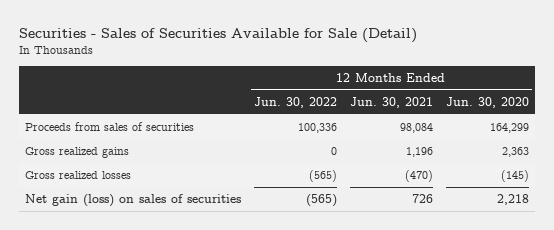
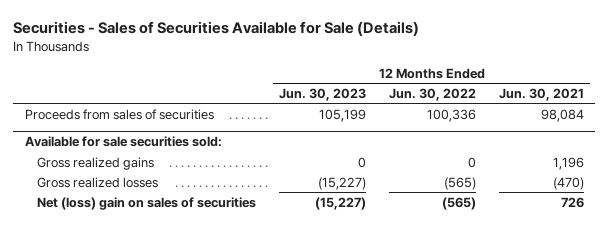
- Securities - Sales of Securities Available for Sale (Detail)
+ Securities - Sales of Securities Available for Sale (Details)
- | 12 Months Ended Jun. 30, 2022 | 12 Months Ended Jun. 30, 2021 | 12 Months Ended Jun. 30, 2020
+ | 12 Months Ended Jun. 30, 2023 | 12 Months Ended Jun. 30, 2022 | 12 Months Ended Jun. 30, 2021
+ Available for sale securities sold:
- Net gain (loss) on sales of securities | (565) | 726 | 2,218
+ Net (loss) gain on sales of securities | (15,227) | (565) | 726

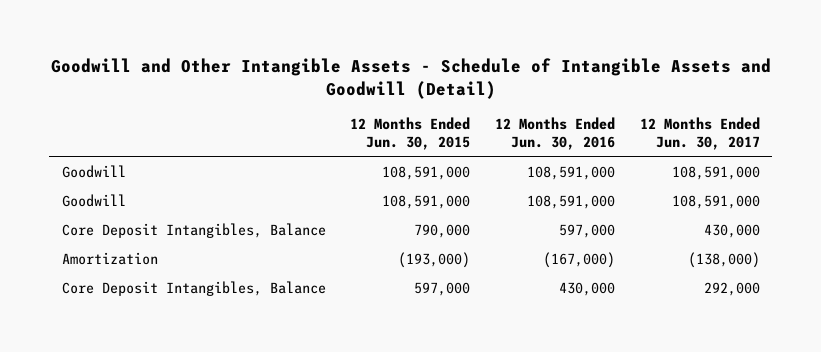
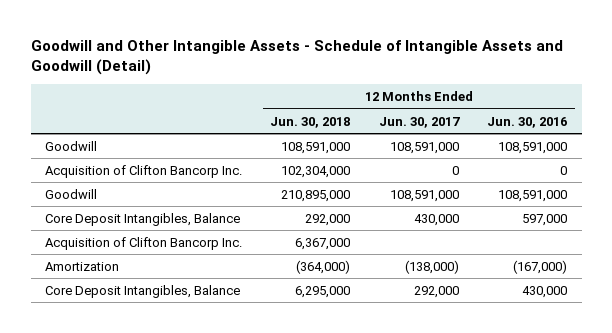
- | 12 Months Ended Jun. 30, 2015 | 12 Months Ended Jun. 30, 2016 | 12 Months Ended Jun. 30, 2017
+ | 12 Months Ended Jun. 30, 2018 | 12 Months Ended Jun. 30, 2017 | 12 Months Ended Jun. 30, 2016
+ Acquisition of Clifton Bancorp Inc. | 102,304,000 | 0 | 0
+ Acquisition of Clifton Bancorp Inc. | 6,367,000 | |

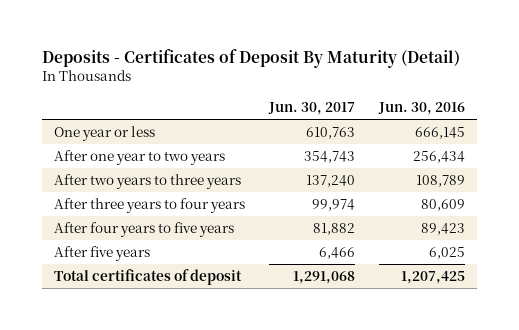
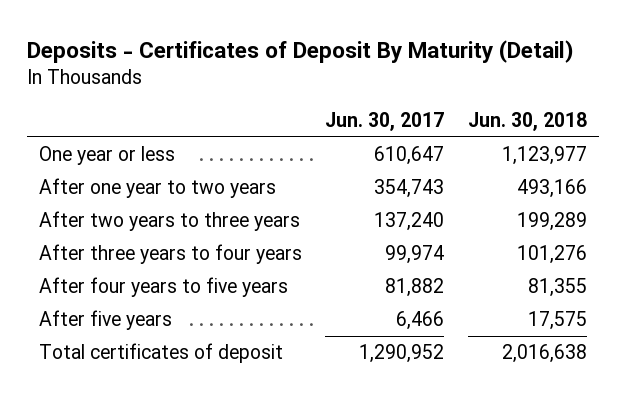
- | Jun. 30, 2017 | Jun. 30, 2016
+ | Jun. 30, 2017 | Jun. 30, 2018
- One year or less | 610,763 | 666,145
+ One year or less | 610,647 | 1,123,977
- Total certificates of deposit | 1,291,068 | 1,207,425
+ Total certificates of deposit | 1,290,952 | 2,016,638

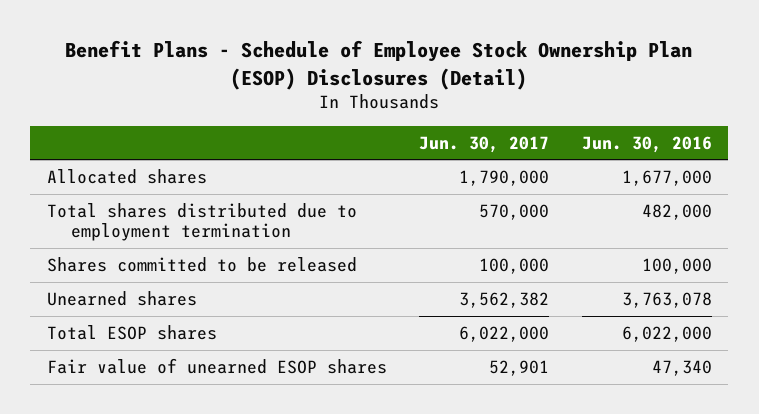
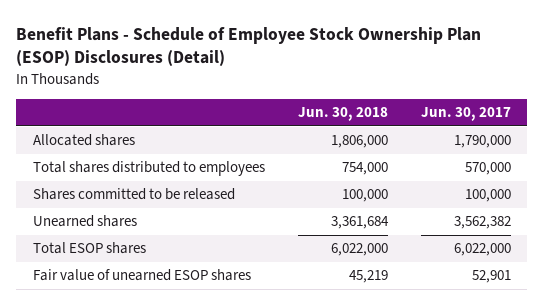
- | Jun. 30, 2017 | Jun. 30, 2016
+ | Jun. 30, 2018 | Jun. 30, 2017
- Total shares distributed due to employment termination | 570,000 | 482,000
+ Total shares distributed to employees | 754,000 | 570,000

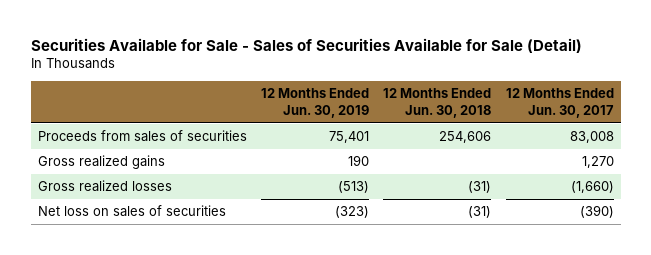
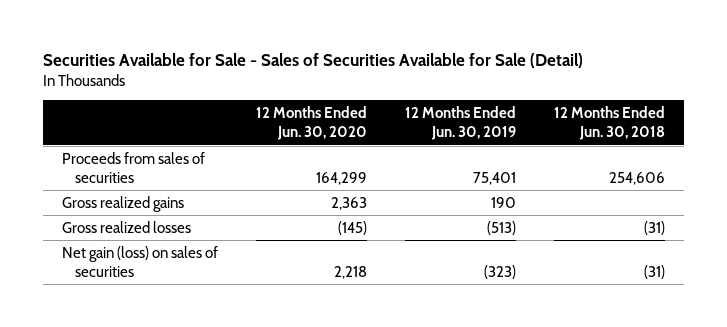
- | 12 Months Ended Jun. 30, 2019 | 12 Months Ended Jun. 30, 2018 | 12 Months Ended Jun. 30, 2017
+ | 12 Months Ended Jun. 30, 2020 | 12 Months Ended Jun. 30, 2019 | 12 Months Ended Jun. 30, 2018
- Net loss on sales of securities | (323) | (31) | (390)
+ Net gain (loss) on sales of securities | 2,218 | (323) | (31)

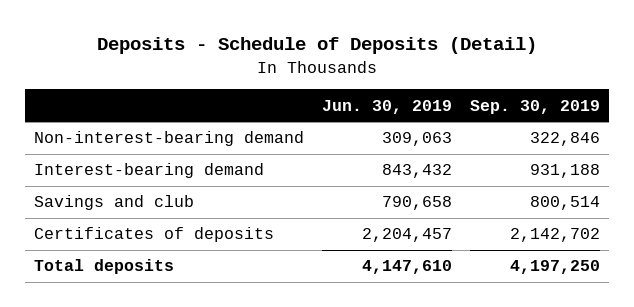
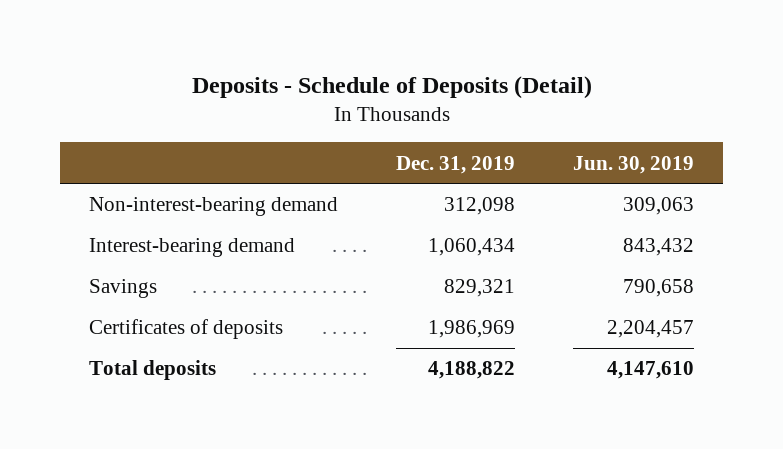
- | Jun. 30, 2019 | Sep. 30, 2019
+ | Dec. 31, 2019 | Jun. 30, 2019
- Savings and club | 790,658 | 800,514
+ Savings | 829,321 | 790,658

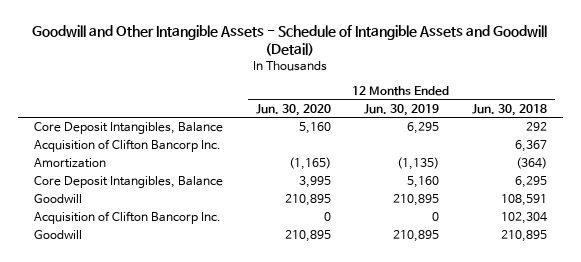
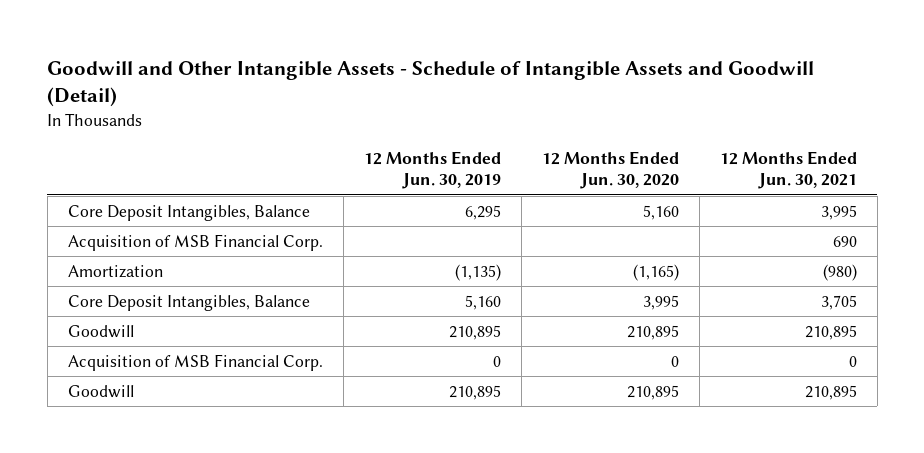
- | 12 Months Ended Jun. 30, 2020 | 12 Months Ended Jun. 30, 2019 | 12 Months Ended Jun. 30, 2018
+ | 12 Months Ended Jun. 30, 2019 | 12 Months Ended Jun. 30, 2020 | 12 Months Ended Jun. 30, 2021
- Acquisition of Clifton Bancorp Inc. | | | 6,367
+ Acquisition of MSB Financial Corp. | | | 690
- Acquisition of Clifton Bancorp Inc. | 0 | 0 | 102,304
+ Acquisition of MSB Financial Corp. | 0 | 0 | 0

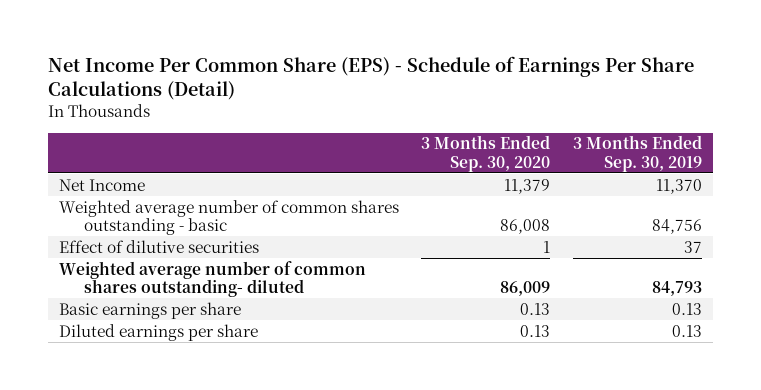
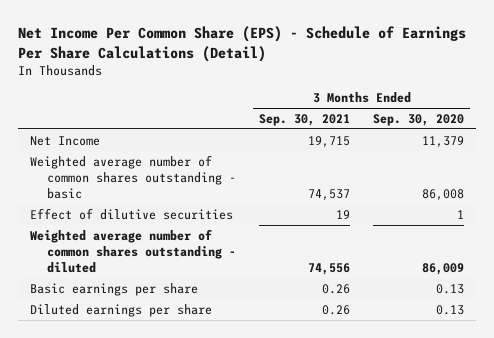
- | 3 Months Ended Sep. 30, 2020 | 3 Months Ended Sep. 30, 2019
+ | 3 Months Ended Sep. 30, 2021 | 3 Months Ended Sep. 30, 2020
- Weighted average number of common shares outstanding- diluted | 86,009 | 84,793
+ Weighted average number of common shares outstanding - diluted | 74,556 | 86,009

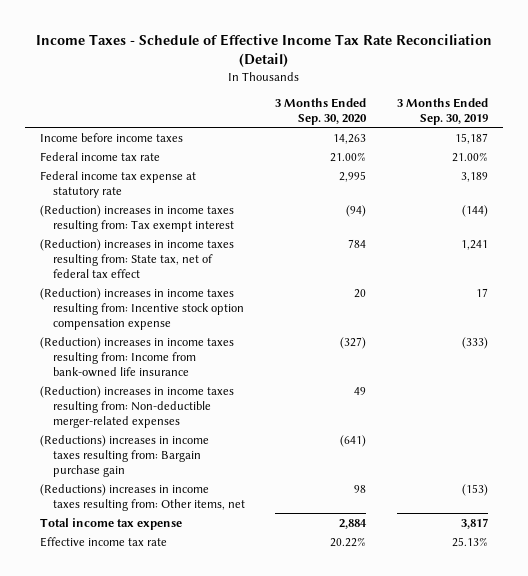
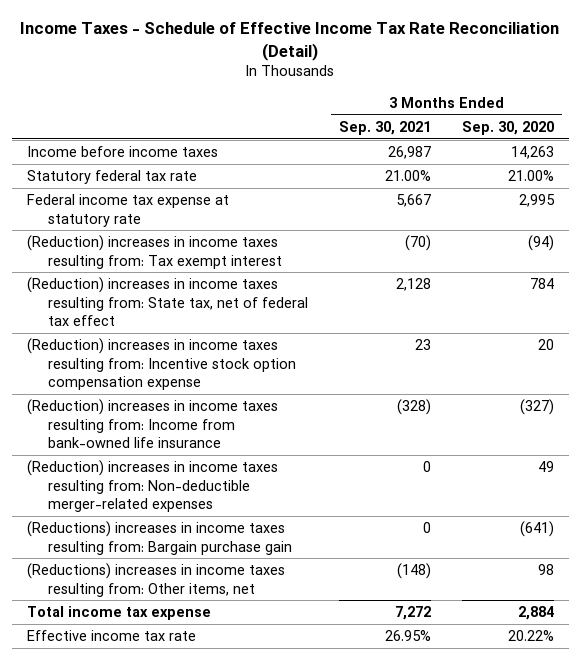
- | 3 Months Ended Sep. 30, 2020 | 3 Months Ended Sep. 30, 2019
+ | 3 Months Ended Sep. 30, 2021 | 3 Months Ended Sep. 30, 2020
- Federal income tax rate | 21.00% | 21.00%
+ Statutory federal tax rate | 21.00% | 21.00%

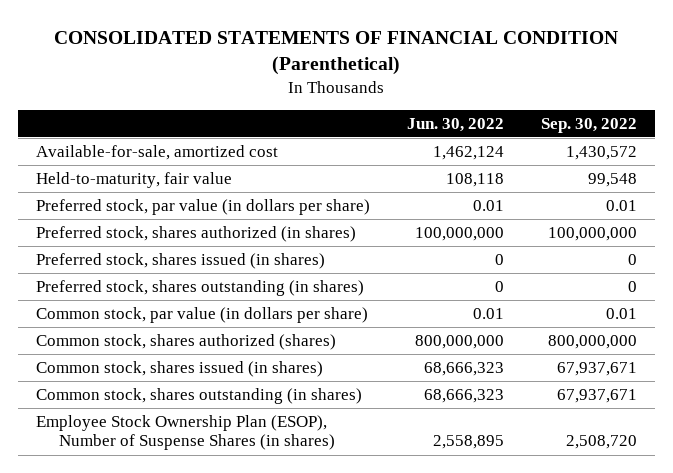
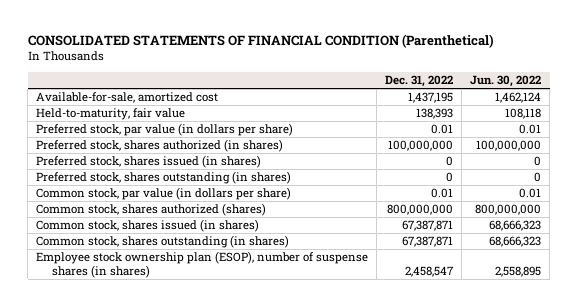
- | Jun. 30, 2022 | Sep. 30, 2022
+ | Dec. 31, 2022 | Jun. 30, 2022
- Employee Stock Ownership Plan (ESOP), Number of Suspense Shares (in shares) | 2,558,895 | 2,508,720
+ Employee stock ownership plan (ESOP), number of suspense shares (in shares) | 2,458,547 | 2,558,895

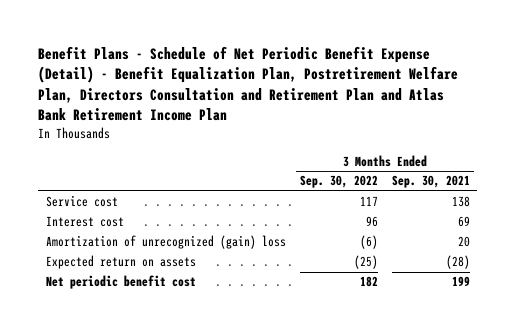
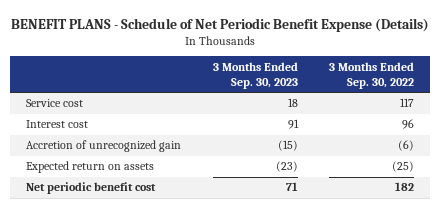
- Benefit Plans - Schedule of Net Periodic Benefit Expense (Detail) - Benefit Equalization Plan, Postretirement Welfare Plan, Directors Consultation and Retirement Plan and Atlas Bank Retirement Income Plan
+ BENEFIT PLANS - Schedule of Net Periodic Benefit Expense (Details)
- | 3 Months Ended Sep. 30, 2022 | 3 Months Ended Sep. 30, 2021
+ | 3 Months Ended Sep. 30, 2023 | 3 Months Ended Sep. 30, 2022
- Amortization of unrecognized (gain) loss | (6) | 20
+ Accretion of unrecognized gain | (15) | (6)

